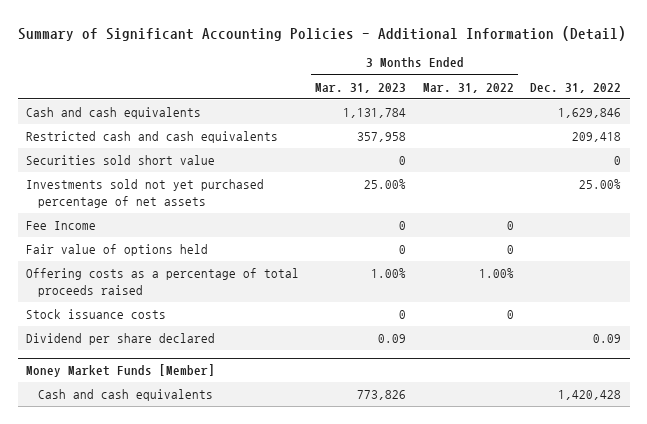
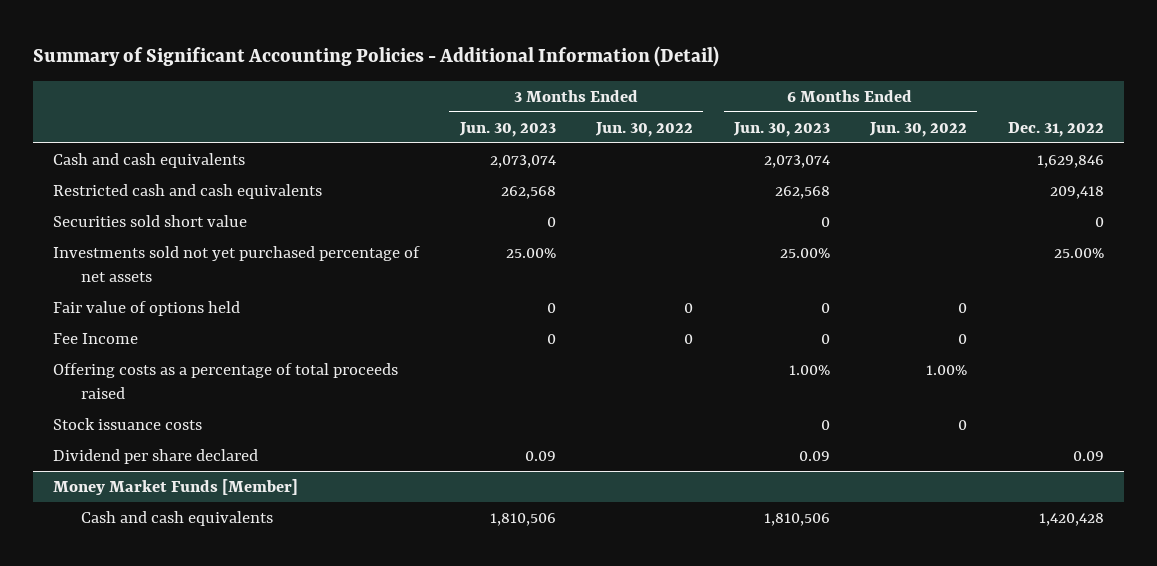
- | 3 Months Ended Mar. 31, 2023 | 3 Months Ended Mar. 31, 2022 | Dec. 31, 2022
+ | 3 Months Ended Jun. 30, 2023 | 3 Months Ended Jun. 30, 2022 | 6 Months Ended Jun. 30, 2023 | 6 Months Ended Jun. 30, 2022 | Dec. 31, 2022
moved down: Fee Income | 0 | 0 | 0 | 0 |

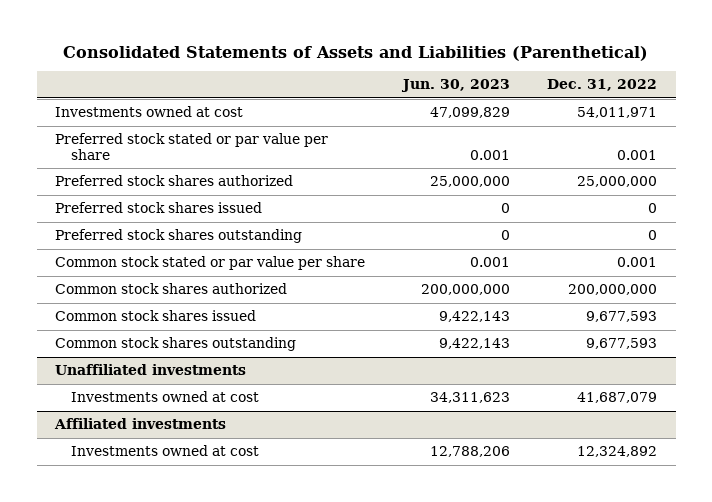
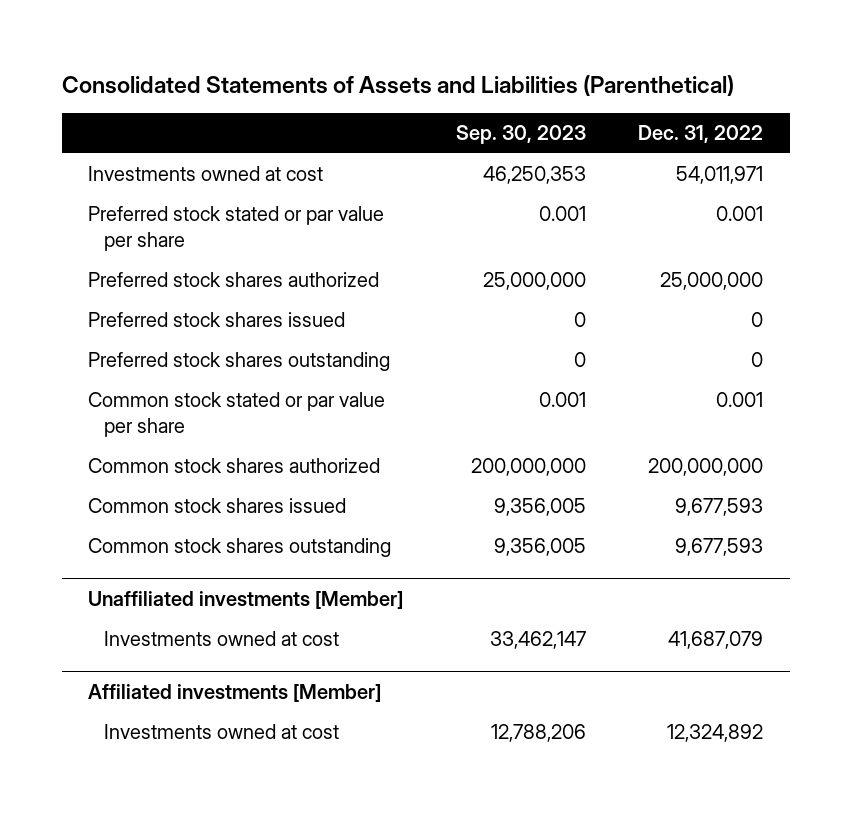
- | Jun. 30, 2023 | Dec. 31, 2022
+ | Sep. 30, 2023 | Dec. 31, 2022
- Unaffiliated investments
+ Unaffiliated investments [Member]
- Affiliated investments
+ Affiliated investments [Member]

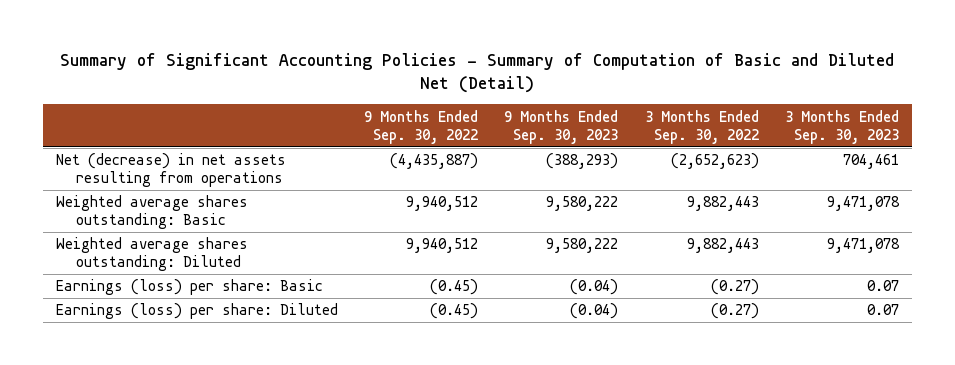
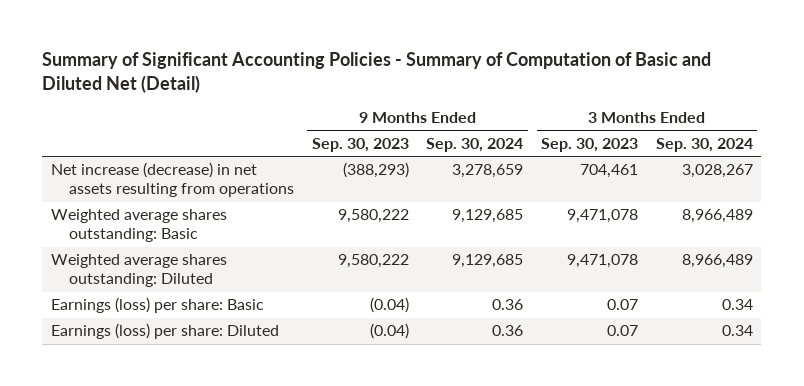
- | 9 Months Ended Sep. 30, 2022 | 9 Months Ended Sep. 30, 2023 | 3 Months Ended Sep. 30, 2022 | 3 Months Ended Sep. 30, 2023
+ | 9 Months Ended Sep. 30, 2023 | 9 Months Ended Sep. 30, 2024 | 3 Months Ended Sep. 30, 2023 | 3 Months Ended Sep. 30, 2024
- Net (decrease) in net assets resulting from operations | (4,435,887) | (388,293) | (2,652,623) | 704,461
+ Net increase (decrease) in net assets resulting from operations | (388,293) | 3,278,659 | 704,461 | 3,028,267

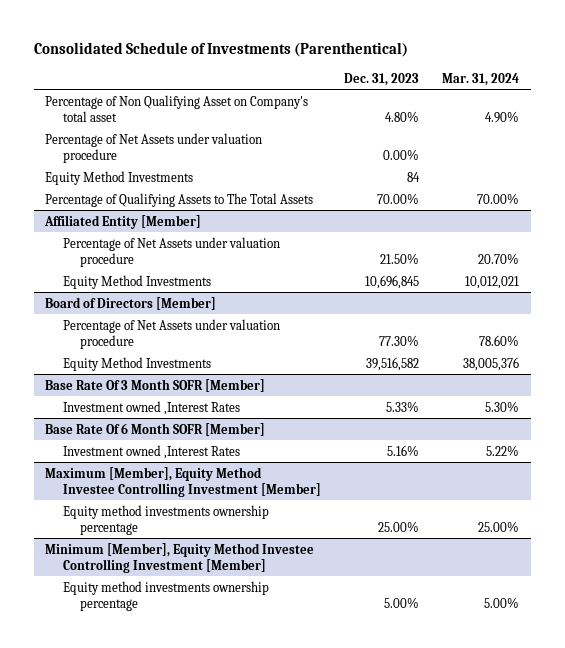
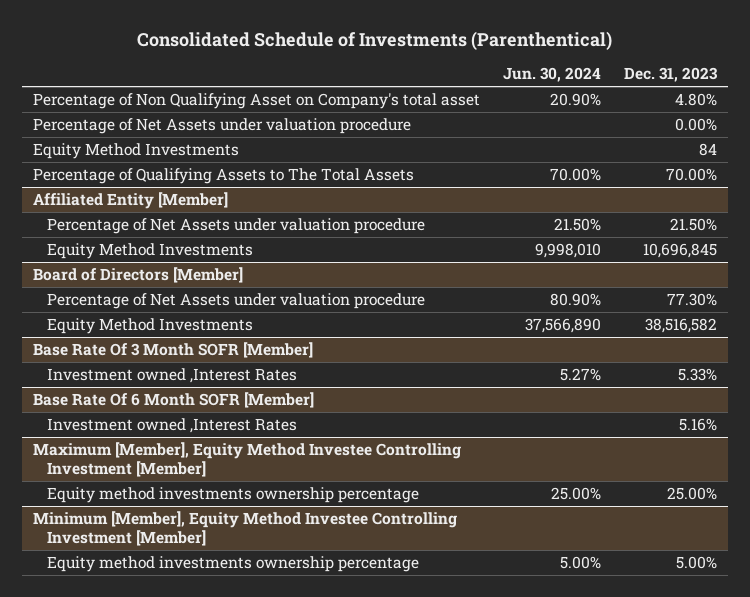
- | Dec. 31, 2023 | Mar. 31, 2024
+ | Jun. 30, 2024 | Dec. 31, 2023
@ Board of Directors [Member]
- Equity Method Investments | 39,516,582 | 38,005,376
+ Equity Method Investments | 37,566,890 | 38,516,582

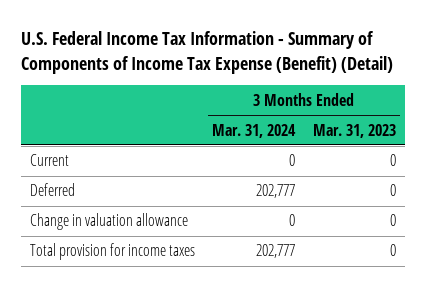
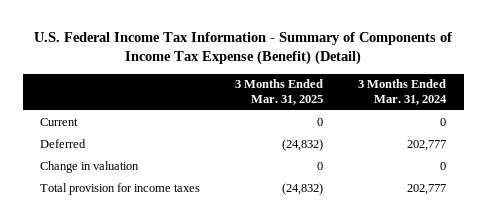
- | 3 Months Ended Mar. 31, 2024 | 3 Months Ended Mar. 31, 2023
+ | 3 Months Ended Mar. 31, 2025 | 3 Months Ended Mar. 31, 2024
- Change in valuation allowance | 0 | 0
+ Change in valuation | 0 | 0

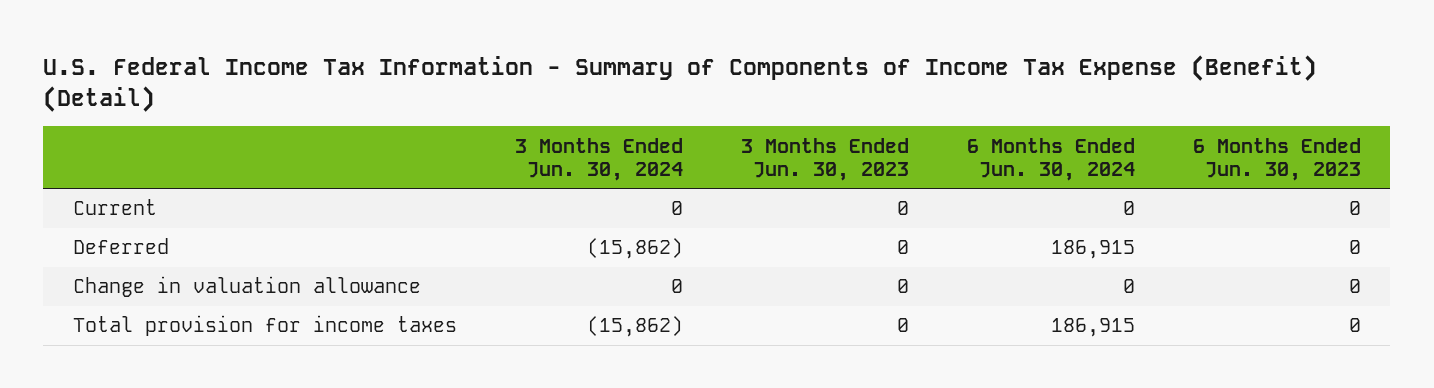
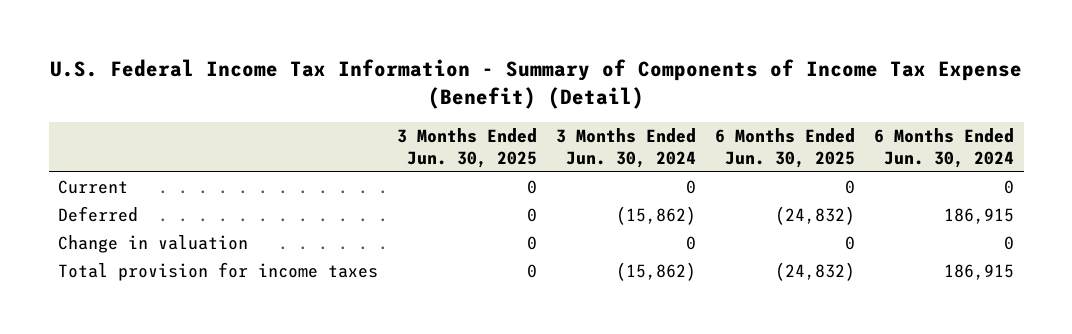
- | 3 Months Ended Jun. 30, 2024 | 3 Months Ended Jun. 30, 2023 | 6 Months Ended Jun. 30, 2024 | 6 Months Ended Jun. 30, 2023
+ | 3 Months Ended Jun. 30, 2025 | 3 Months Ended Jun. 30, 2024 | 6 Months Ended Jun. 30, 2025 | 6 Months Ended Jun. 30, 2024
- Change in valuation allowance | 0 | 0 | 0 | 0
+ Change in valuation | 0 | 0 | 0 | 0

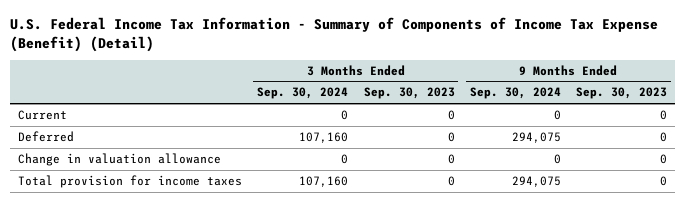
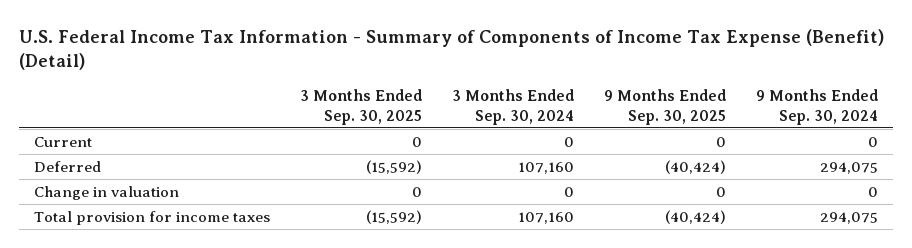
- | 3 Months Ended Sep. 30, 2024 | 3 Months Ended Sep. 30, 2023 | 9 Months Ended Sep. 30, 2024 | 9 Months Ended Sep. 30, 2023
+ | 3 Months Ended Sep. 30, 2025 | 3 Months Ended Sep. 30, 2024 | 9 Months Ended Sep. 30, 2025 | 9 Months Ended Sep. 30, 2024
- Change in valuation allowance | 0 | 0 | 0 | 0
+ Change in valuation | 0 | 0 | 0 | 0

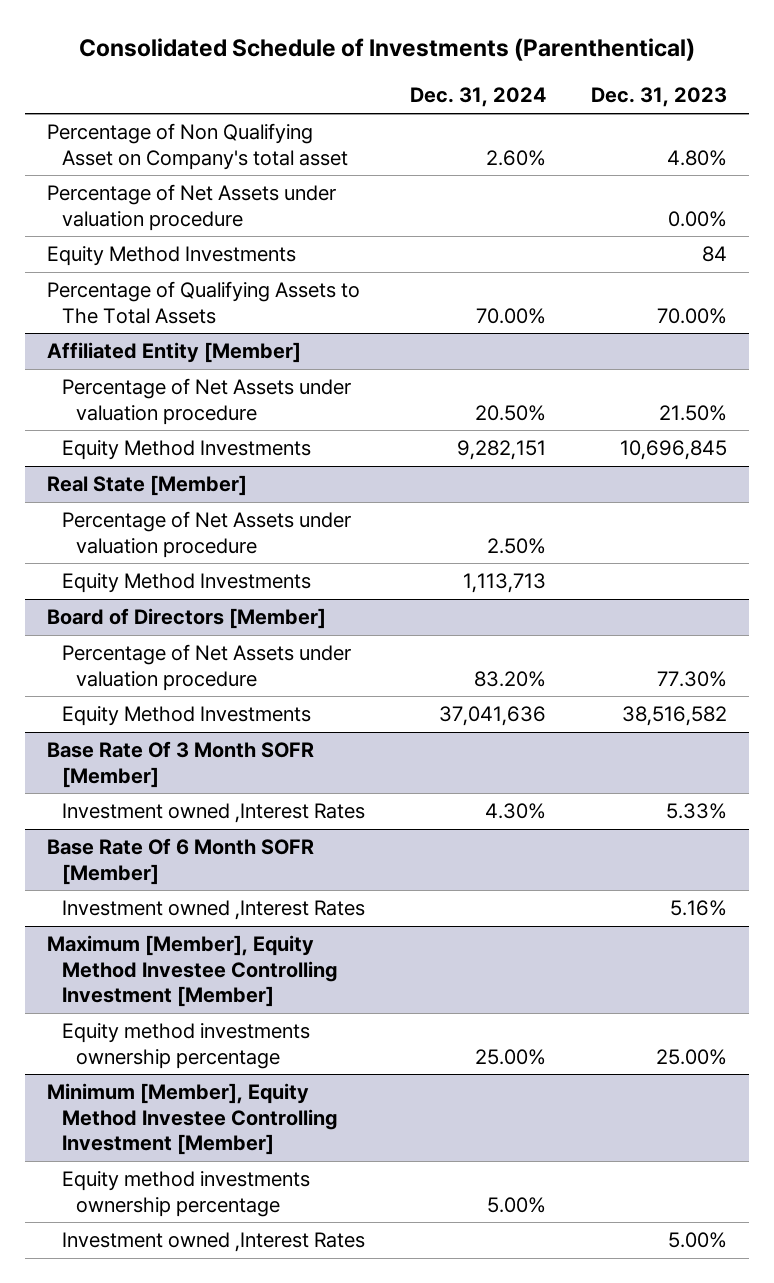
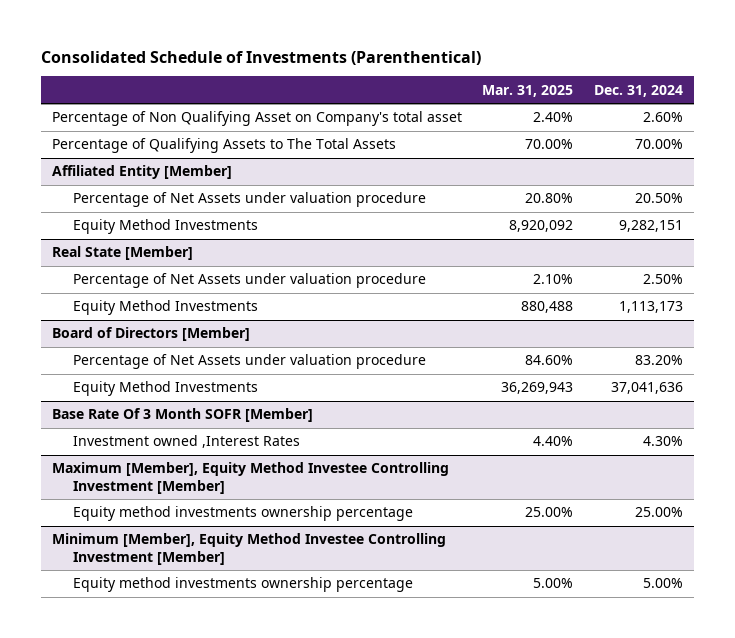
- | Dec. 31, 2024 | Dec. 31, 2023
+ | Mar. 31, 2025 | Dec. 31, 2024
- Percentage of Net Assets under valuation procedure | | 0.00%
- Equity Method Investments | | 84
@ Real State [Member]
- Equity Method Investments | 1,113,713 |
+ Equity Method Investments | 880,488 | 1,113,173
- Base Rate Of 6 Month SOFR [Member]
- Investment owned ,Interest Rates | | 5.16%
@ Minimum [Member], Equity Method Investee Controlling Investment [Member]
- Investment owned ,Interest Rates | | 5.00%

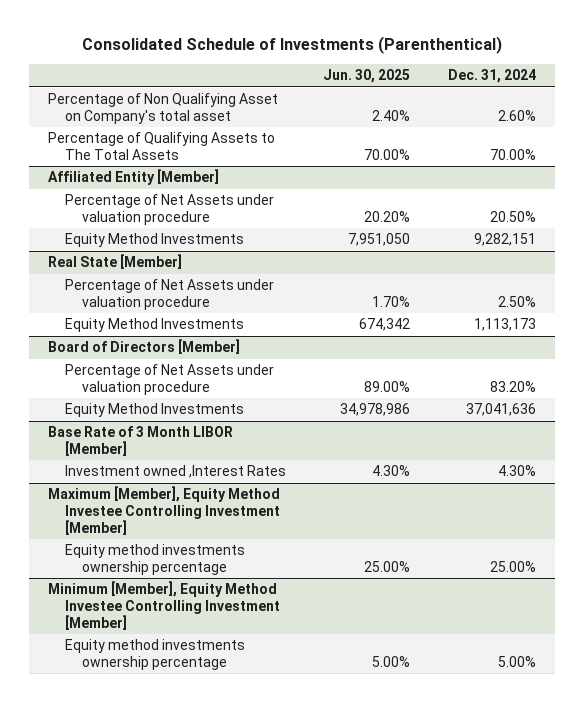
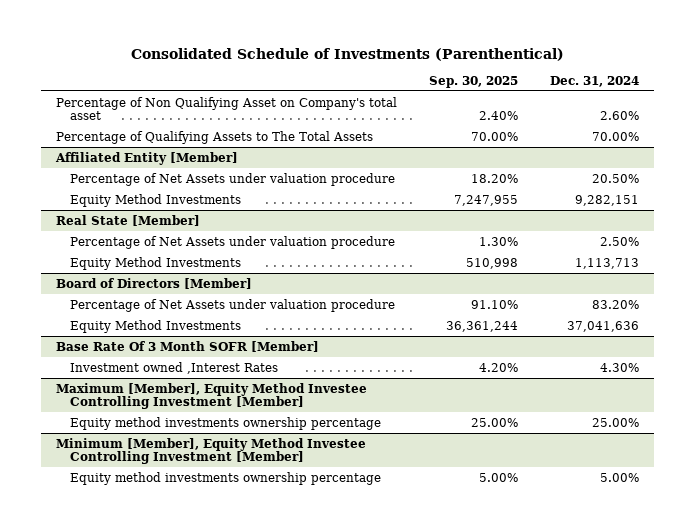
- | Jun. 30, 2025 | Dec. 31, 2024
+ | Sep. 30, 2025 | Dec. 31, 2024
@ Real State [Member]
- Equity Method Investments | 674,342 | 1,113,173
+ Equity Method Investments | 510,998 | 1,113,713
- Base Rate of 3 Month LIBOR [Member]
+ Base Rate Of 3 Month SOFR [Member]

